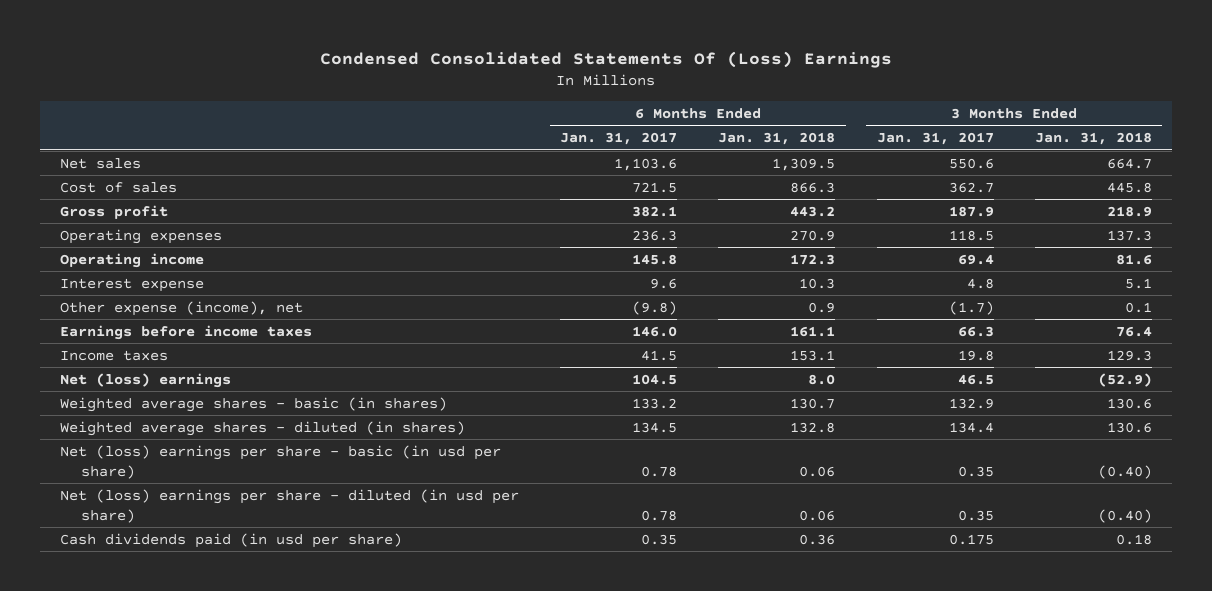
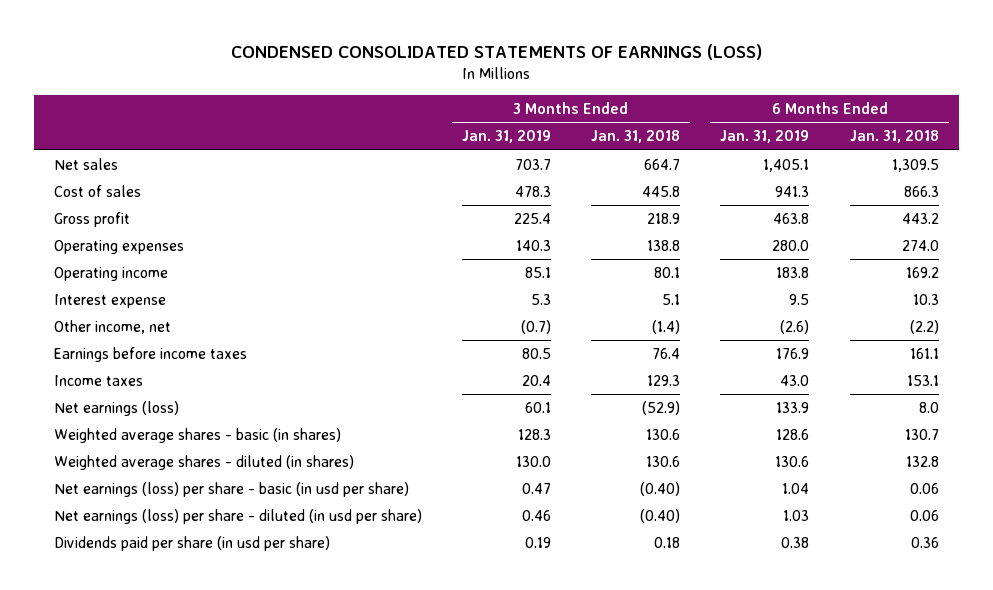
- Condensed Consolidated Statements Of (Loss) Earnings
+ CONDENSED CONSOLIDATED STATEMENTS OF EARNINGS (LOSS)
- | 6 Months Ended Jan. 31, 2017 | 6 Months Ended Jan. 31, 2018 | 3 Months Ended Jan. 31, 2017 | 3 Months Ended Jan. 31, 2018
+ | 3 Months Ended Jan. 31, 2019 | 3 Months Ended Jan. 31, 2018 | 6 Months Ended Jan. 31, 2019 | 6 Months Ended Jan. 31, 2018
- Operating expenses | 236.3 | 270.9 | 118.5 | 137.3
- Operating income | 145.8 | 172.3 | 69.4 | 81.6
+ Operating expenses | 140.3 | 138.8 | 280.0 | 274.0
+ Operating income | 85.1 | 80.1 | 183.8 | 169.2
- Other expense (income), net | (9.8) | 0.9 | (1.7) | 0.1
+ Other income, net | (0.7) | (1.4) | (2.6) | (2.2)
- Net (loss) earnings | 104.5 | 8.0 | 46.5 | (52.9)
+ Net earnings (loss) | 60.1 | (52.9) | 133.9 | 8.0
- Net (loss) earnings per share - basic (in usd per share) | 0.78 | 0.06 | 0.35 | (0.40)
- Net (loss) earnings per share - diluted (in usd per share) | 0.78 | 0.06 | 0.35 | (0.40)
- Cash dividends paid (in usd per share) | 0.35 | 0.36 | 0.175 | 0.18
+ Net earnings (loss) per share - basic (in usd per share) | 0.47 | (0.40) | 1.04 | 0.06
+ Net earnings (loss) per share - diluted (in usd per share) | 0.46 | (0.40) | 1.03 | 0.06
+ Dividends paid per share (in usd per share) | 0.19 | 0.18 | 0.38 | 0.36

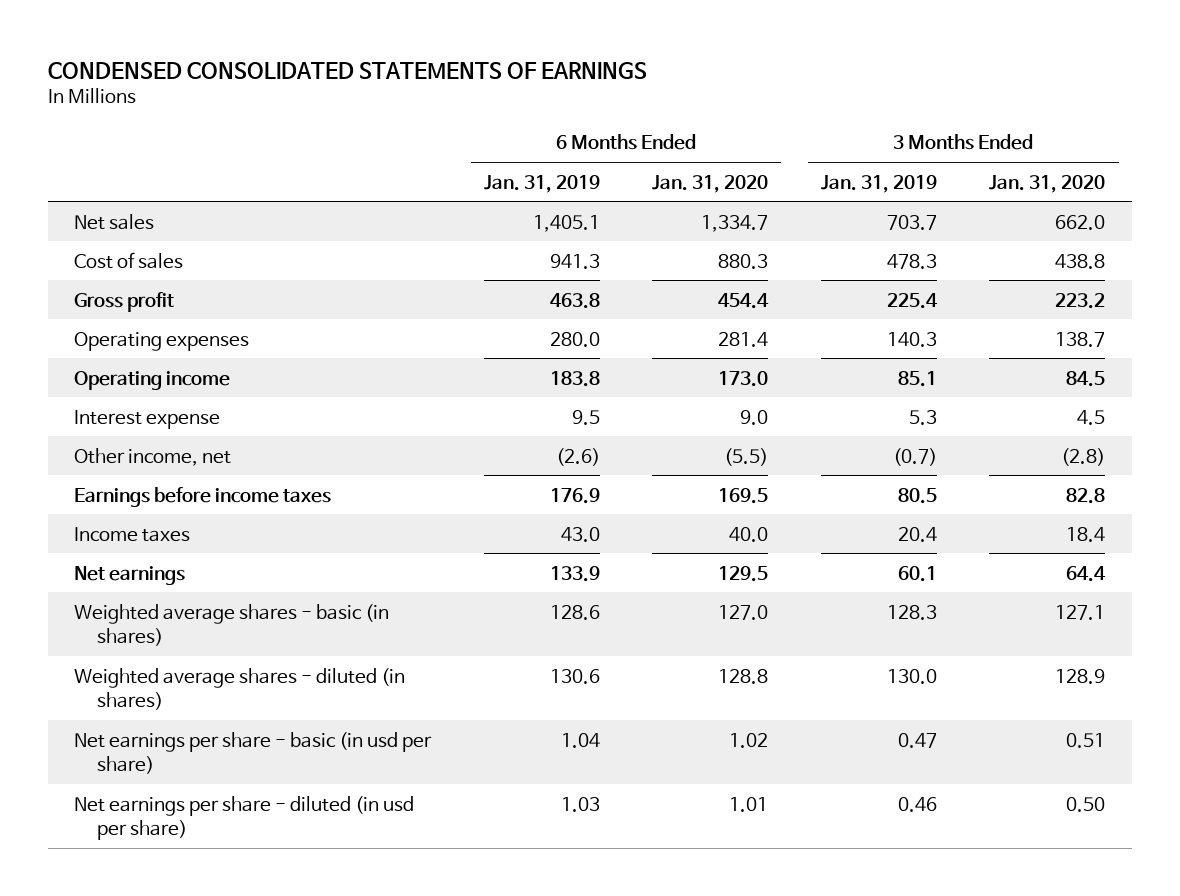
- CONDENSED CONSOLIDATED STATEMENTS OF EARNINGS (LOSS)
+ CONDENSED CONSOLIDATED STATEMENTS OF EARNINGS
- | 3 Months Ended Jan. 31, 2019 | 3 Months Ended Jan. 31, 2018 | 6 Months Ended Jan. 31, 2019 | 6 Months Ended Jan. 31, 2018
+ | 6 Months Ended Jan. 31, 2019 | 6 Months Ended Jan. 31, 2020 | 3 Months Ended Jan. 31, 2019 | 3 Months Ended Jan. 31, 2020
- Net earnings (loss) | 60.1 | (52.9) | 133.9 | 8.0
+ Net earnings | 133.9 | 129.5 | 60.1 | 64.4
- Net earnings (loss) per share - basic (in usd per share) | 0.47 | (0.40) | 1.04 | 0.06
- Net earnings (loss) per share - diluted (in usd per share) | 0.46 | (0.40) | 1.03 | 0.06
- Dividends paid per share (in usd per share) | 0.19 | 0.18 | 0.38 | 0.36
+ Net earnings per share - basic (in usd per share) | 1.04 | 1.02 | 0.47 | 0.51
+ Net earnings per share - diluted (in usd per share) | 1.03 | 1.01 | 0.46 | 0.50

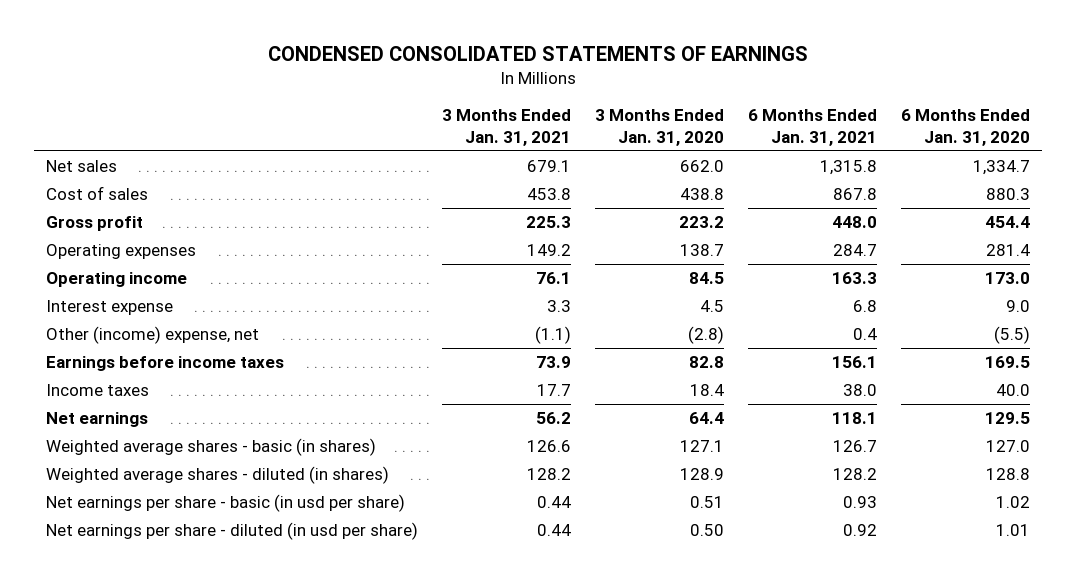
- | 6 Months Ended Jan. 31, 2019 | 6 Months Ended Jan. 31, 2020 | 3 Months Ended Jan. 31, 2019 | 3 Months Ended Jan. 31, 2020
+ | 3 Months Ended Jan. 31, 2021 | 3 Months Ended Jan. 31, 2020 | 6 Months Ended Jan. 31, 2021 | 6 Months Ended Jan. 31, 2020
- Other income, net | (2.6) | (5.5) | (0.7) | (2.8)
+ Other (income) expense, net | (1.1) | (2.8) | 0.4 | (5.5)

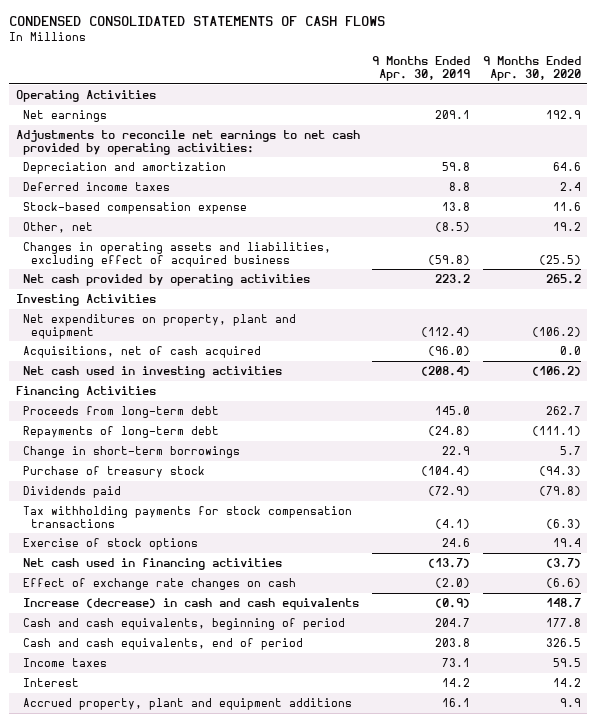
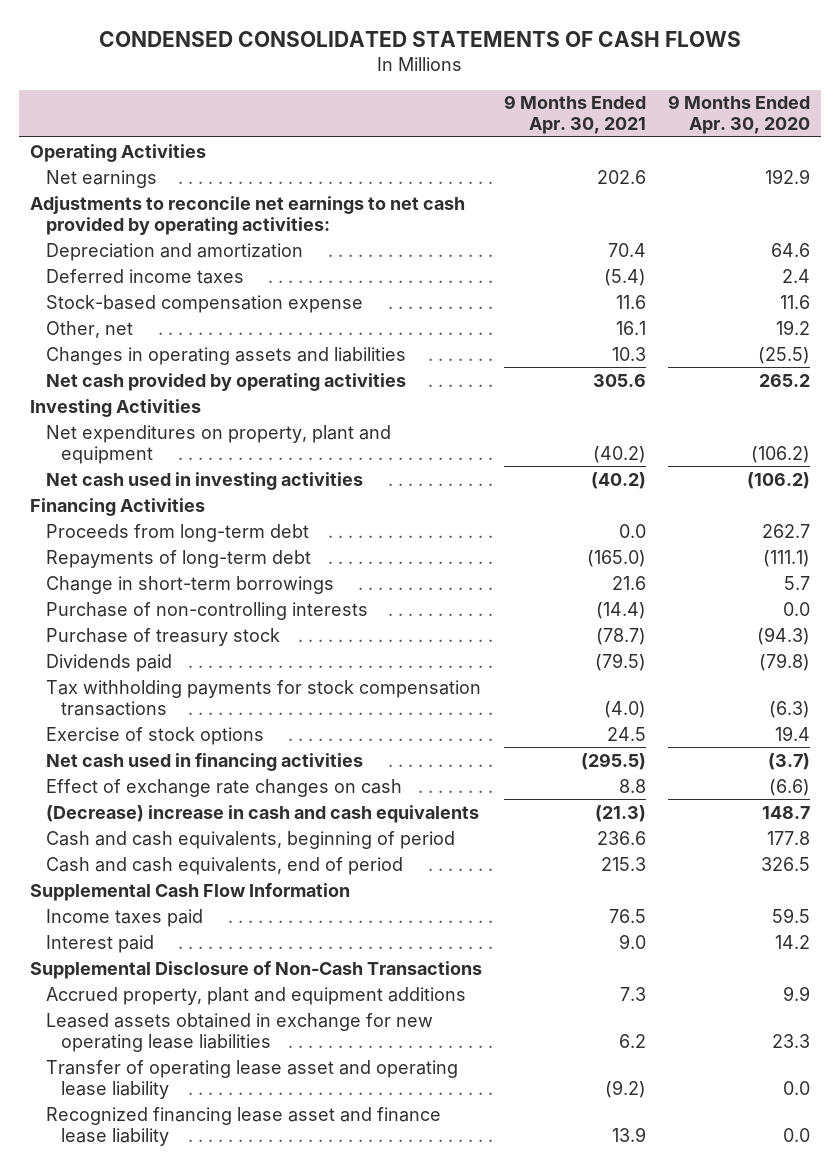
- | 9 Months Ended Apr. 30, 2019 | 9 Months Ended Apr. 30, 2020
+ | 9 Months Ended Apr. 30, 2021 | 9 Months Ended Apr. 30, 2020
- Changes in operating assets and liabilities, excluding effect of acquired business | (59.8) | (25.5)
+ Changes in operating assets and liabilities | 10.3 | (25.5)
- Acquisitions, net of cash acquired | (96.0) | 0.0
+ Purchase of non-controlling interests | (14.4) | 0.0
- Increase (decrease) in cash and cash equivalents | (0.9) | 148.7
+ (Decrease) increase in cash and cash equivalents | (21.3) | 148.7
- Income taxes | 73.1 | 59.5
- Interest | 14.2 | 14.2
+ Supplemental Cash Flow Information
+ Income taxes paid | 76.5 | 59.5
+ Interest paid | 9.0 | 14.2
+ Supplemental Disclosure of Non-Cash Transactions
+ Leased assets obtained in exchange for new operating lease liabilities | 6.2 | 23.3
+ Transfer of operating lease asset and operating lease liability | (9.2) | 0.0
+ Recognized financing lease asset and finance lease liability | 13.9 | 0.0

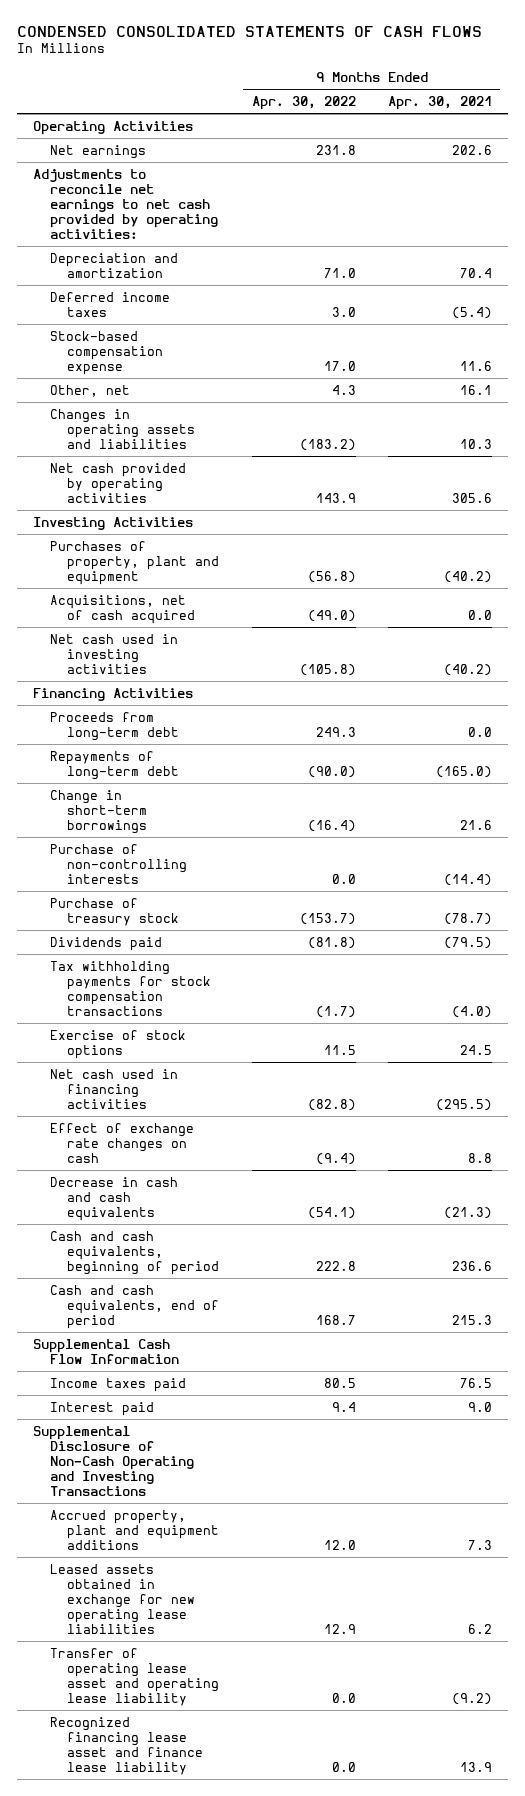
- | 9 Months Ended Apr. 30, 2021 | 9 Months Ended Apr. 30, 2020
+ | 9 Months Ended Apr. 30, 2022 | 9 Months Ended Apr. 30, 2021
- Net expenditures on property, plant and equipment | (40.2) | (106.2)
+ Purchases of property, plant and equipment | (56.8) | (40.2)
+ Acquisitions, net of cash acquired | (49.0) | 0.0
- (Decrease) increase in cash and cash equivalents | (21.3) | 148.7
+ Decrease in cash and cash equivalents | (54.1) | (21.3)
- Supplemental Disclosure of Non-Cash Transactions
+ Supplemental Disclosure of Non-Cash Operating and Investing Transactions

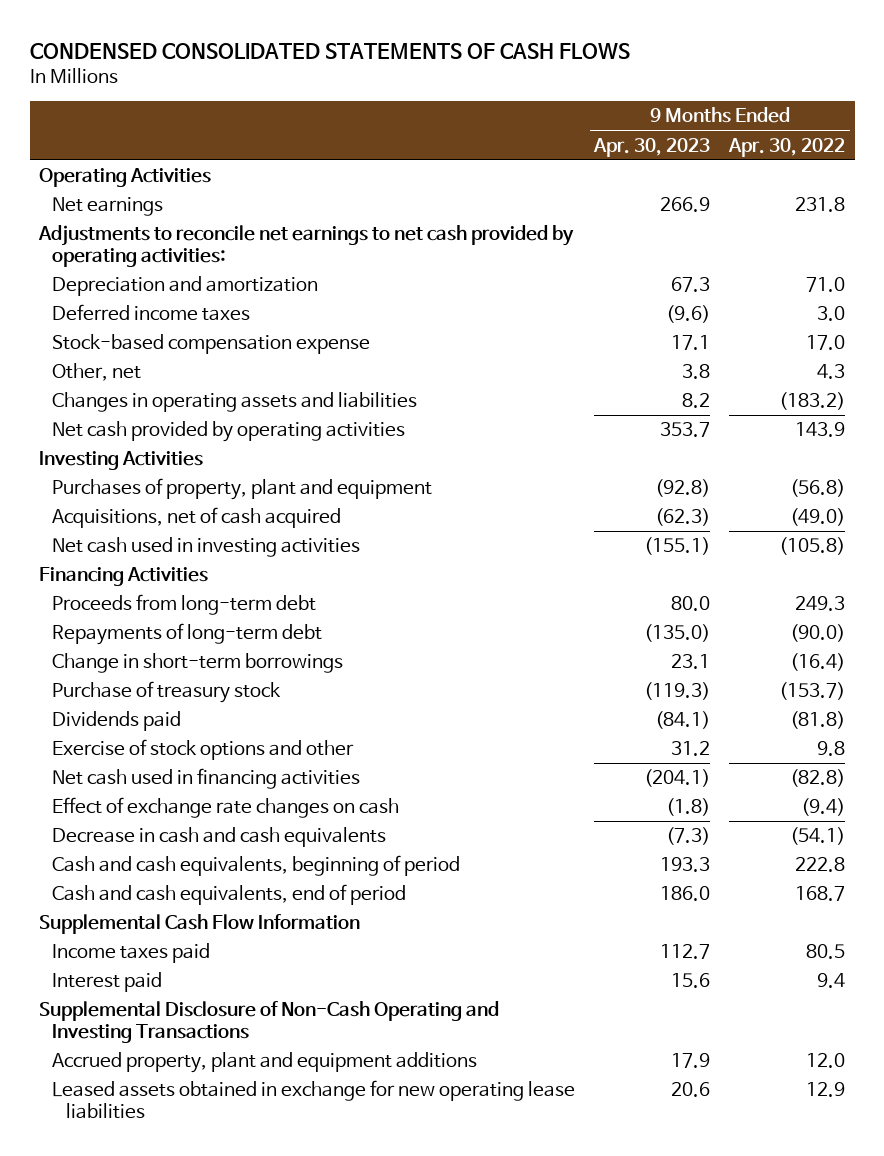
- | 9 Months Ended Apr. 30, 2022 | 9 Months Ended Apr. 30, 2021
+ | 9 Months Ended Apr. 30, 2023 | 9 Months Ended Apr. 30, 2022
- Purchase of non-controlling interests | 0.0 | (14.4)
- Tax withholding payments for stock compensation transactions | (1.7) | (4.0)
- Exercise of stock options | 11.5 | 24.5
+ Exercise of stock options and other | 31.2 | 9.8
- Transfer of operating lease asset and operating lease liability | 0.0 | (9.2)
- Recognized financing lease asset and finance lease liability | 0.0 | 13.9

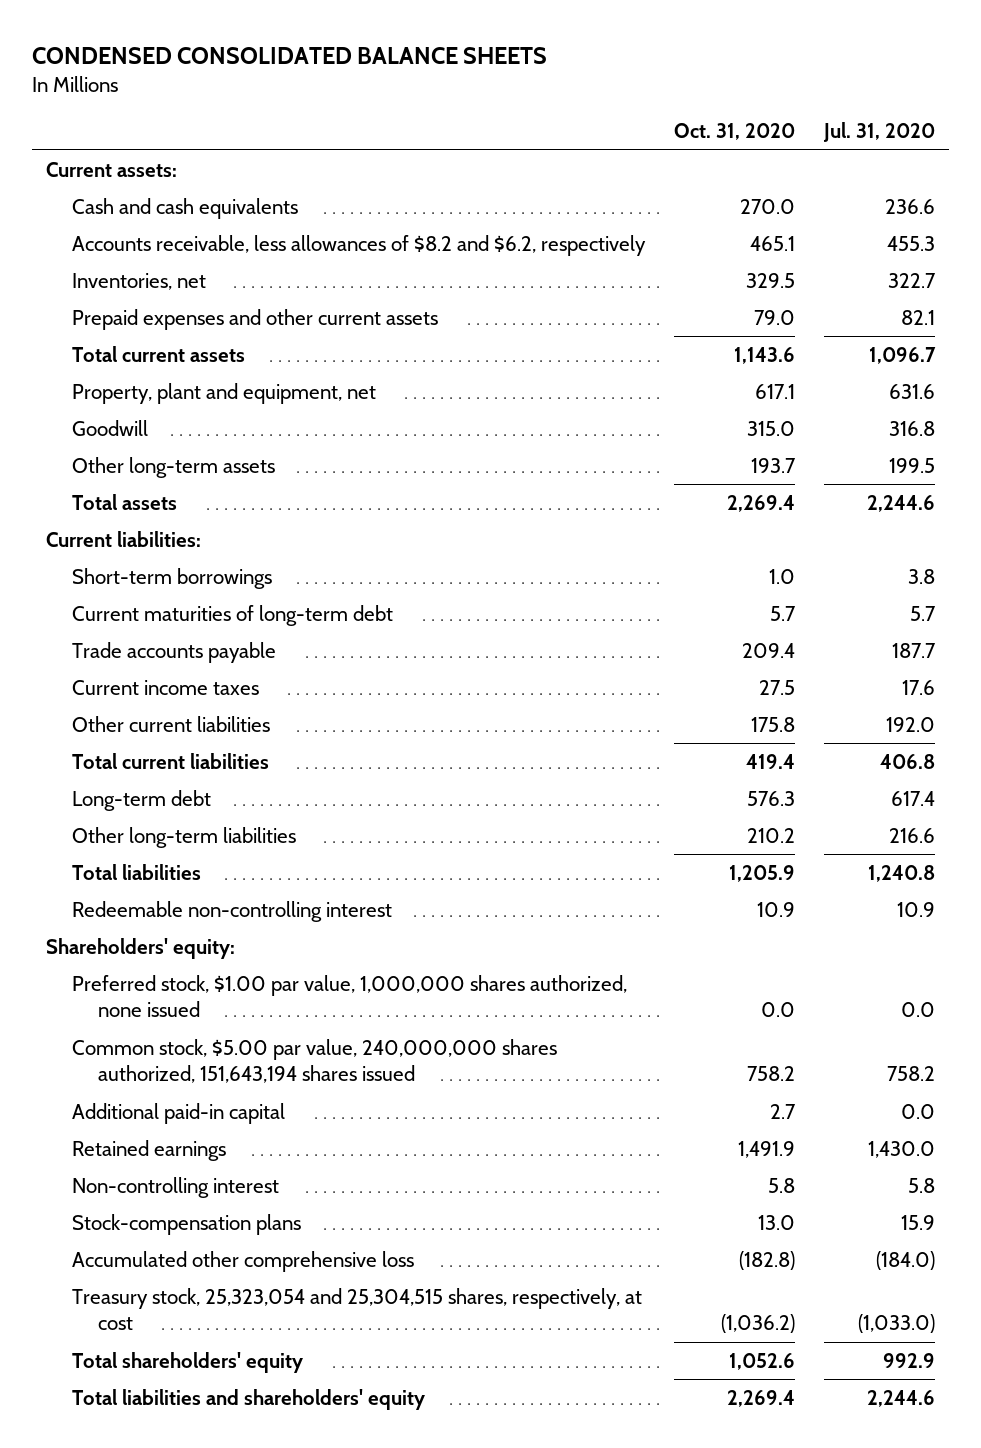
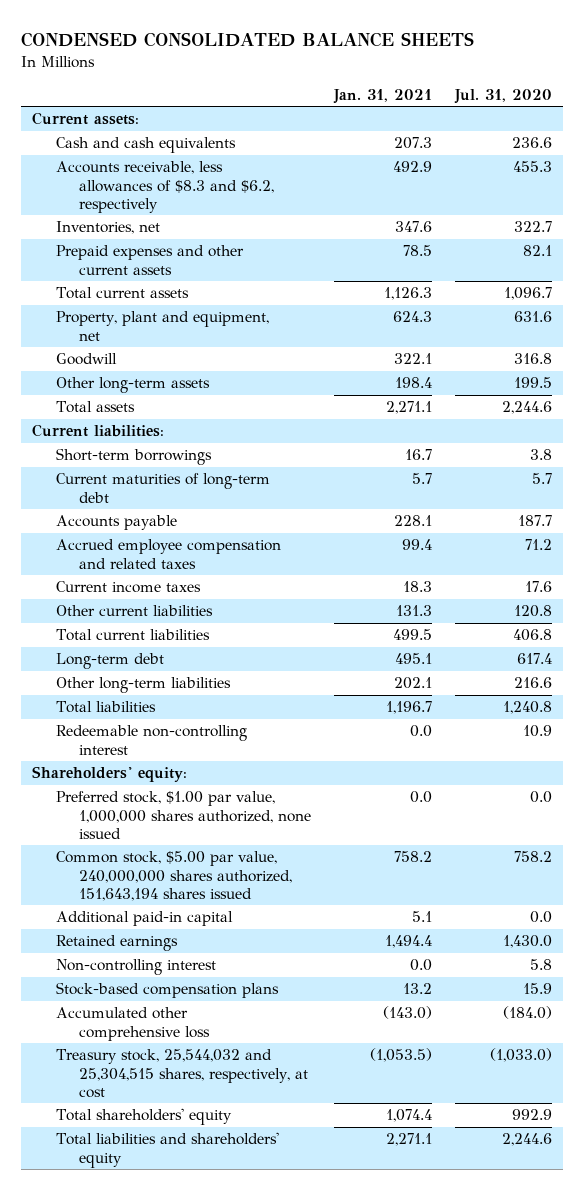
- | Oct. 31, 2020 | Jul. 31, 2020
+ | Jan. 31, 2021 | Jul. 31, 2020
- Accounts receivable, less allowances of $8.2 and $6.2, respectively | 465.1 | 455.3
+ Accounts receivable, less allowances of $8.3 and $6.2, respectively | 492.9 | 455.3
- Trade accounts payable | 209.4 | 187.7
+ Accounts payable | 228.1 | 187.7
+ Accrued employee compensation and related taxes | 99.4 | 71.2
- Other current liabilities | 175.8 | 192.0
+ Other current liabilities | 131.3 | 120.8
- Stock-compensation plans | 13.0 | 15.9
+ Stock-based compensation plans | 13.2 | 15.9
- Treasury stock, 25,323,054 and 25,304,515 shares, respectively, at cost | (1,036.2) | (1,033.0)
+ Treasury stock, 25,544,032 and 25,304,515 shares, respectively, at cost | (1,053.5) | (1,033.0)

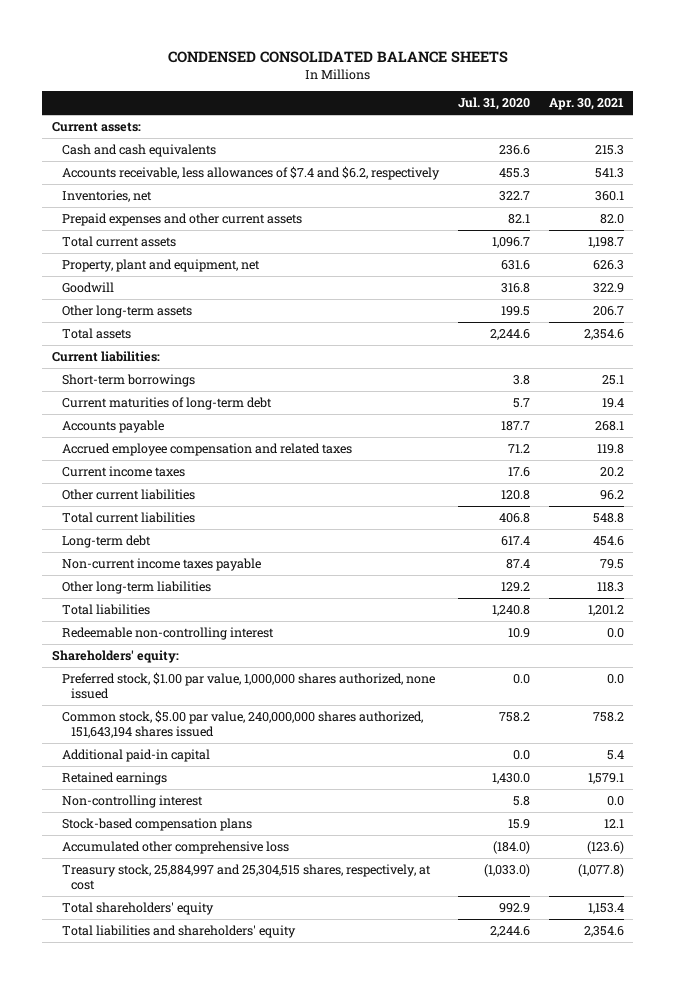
- | Jan. 31, 2021 | Jul. 31, 2020
+ | Jul. 31, 2020 | Apr. 30, 2021
- Accounts receivable, less allowances of $8.3 and $6.2, respectively | 492.9 | 455.3
+ Accounts receivable, less allowances of $7.4 and $6.2, respectively | 455.3 | 541.3
- Other long-term liabilities | 202.1 | 216.6
+ Non-current income taxes payable | 87.4 | 79.5
+ Other long-term liabilities | 129.2 | 118.3
- Treasury stock, 25,544,032 and 25,304,515 shares, respectively, at cost | (1,053.5) | (1,033.0)
+ Treasury stock, 25,884,997 and 25,304,515 shares, respectively, at cost | (1,033.0) | (1,077.8)

